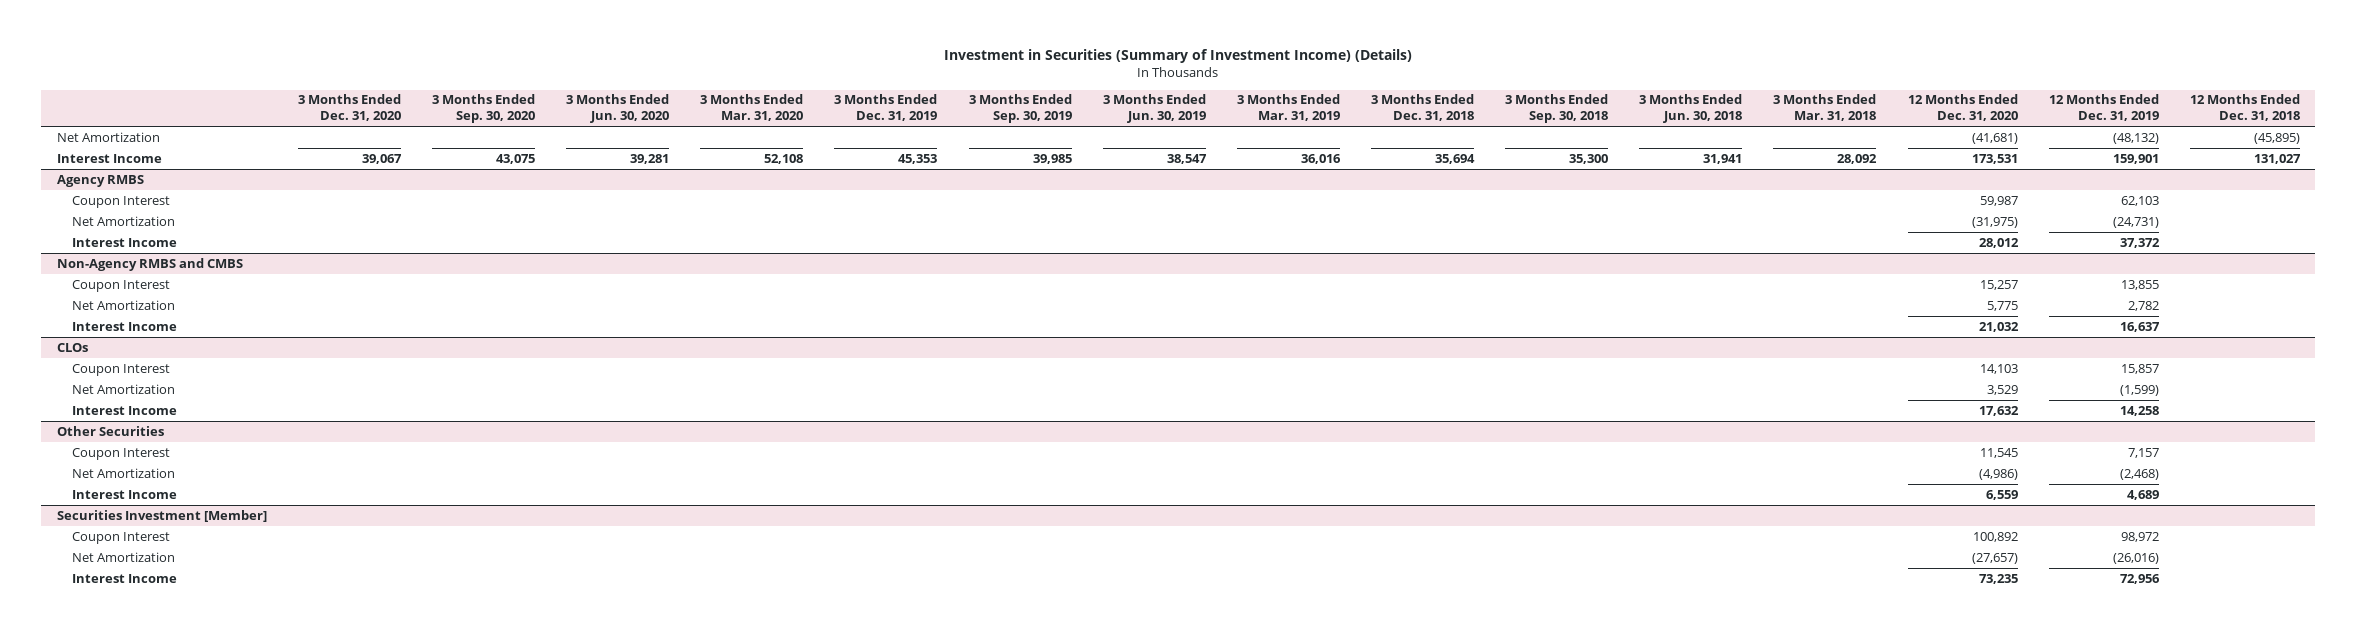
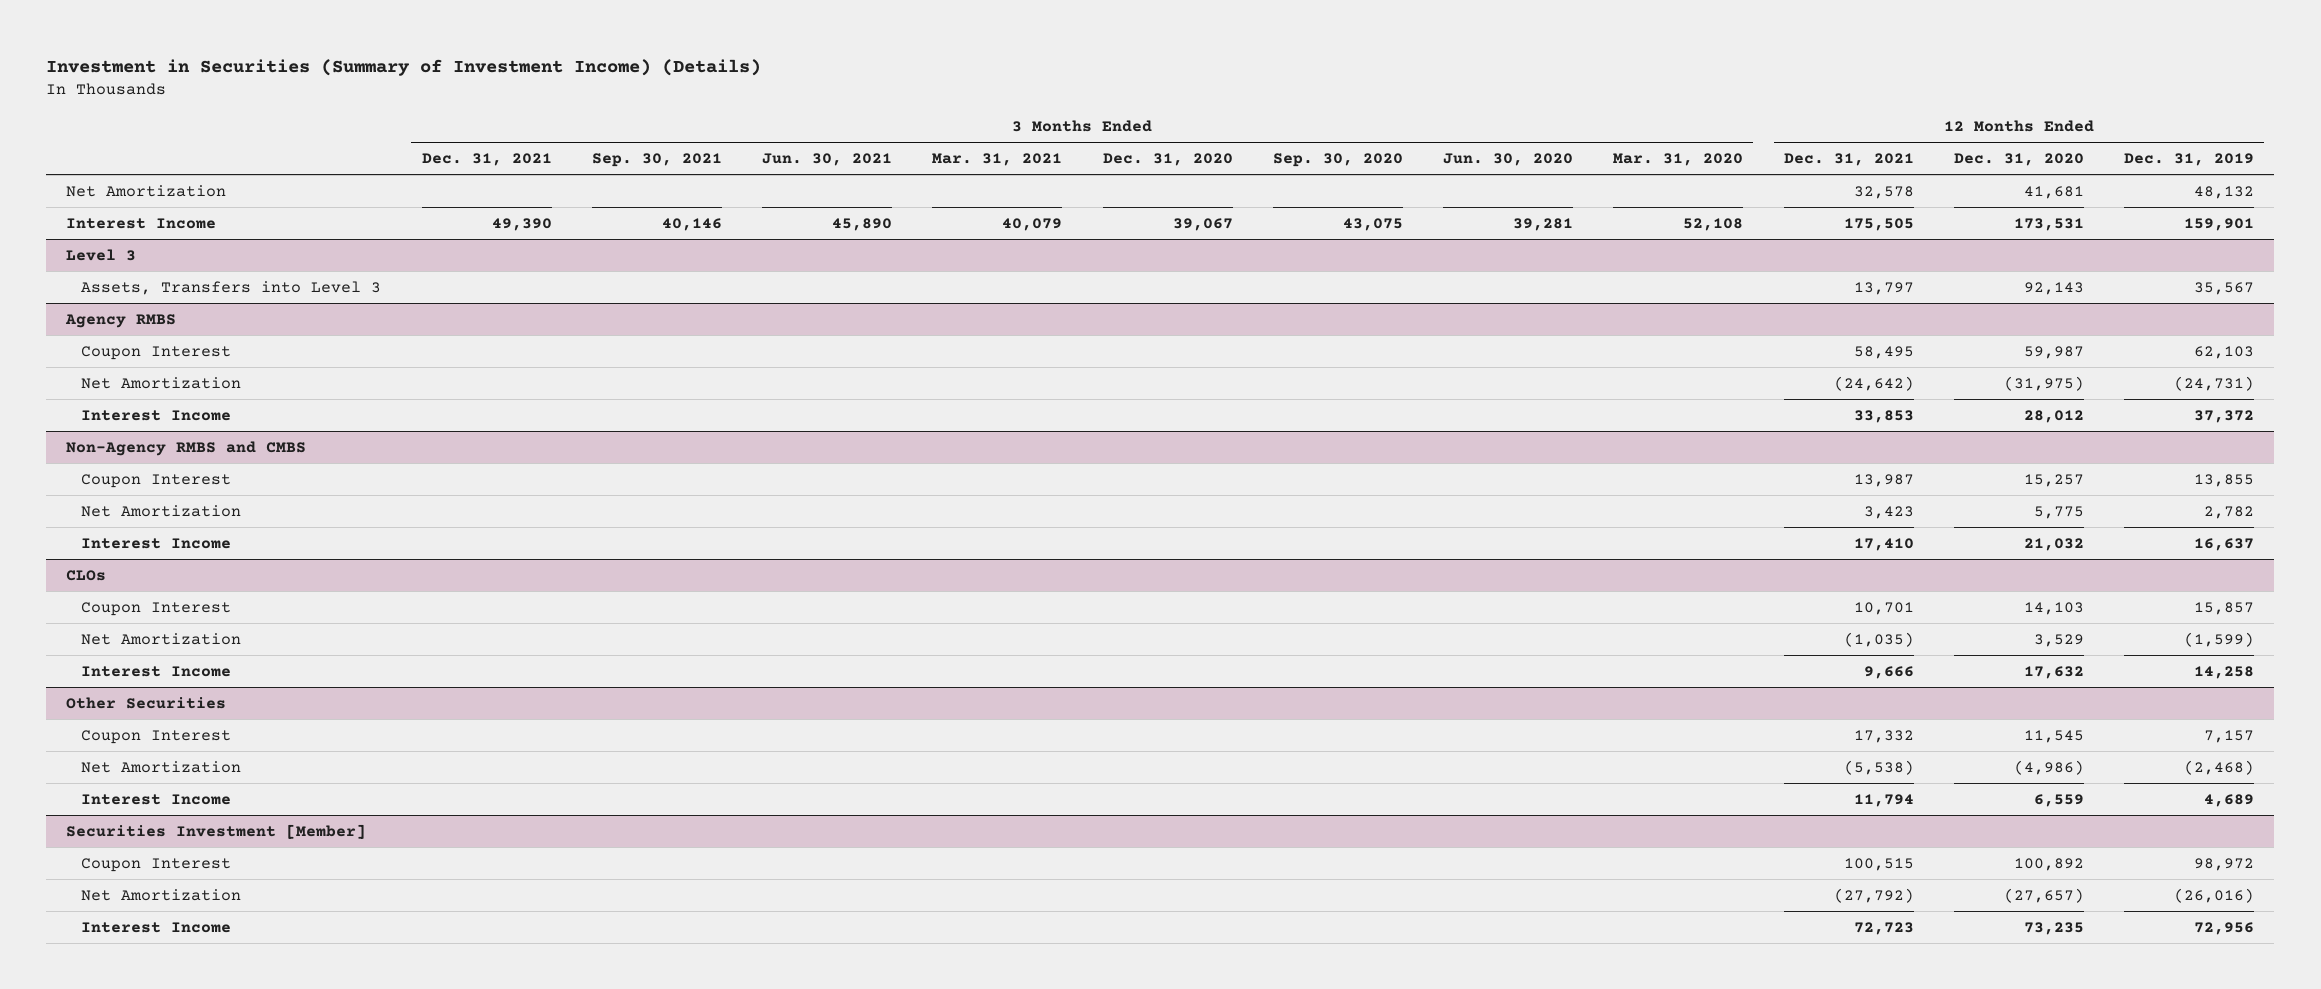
- | 3 Months Ended Dec. 31, 2020 | 3 Months Ended Sep. 30, 2020 | 3 Months Ended Jun. 30, 2020 | 3 Months Ended Mar. 31, 2020 | 3 Months Ended Dec. 31, 2019 | 3 Months Ended Sep. 30, 2019 | 3 Months Ended Jun. 30, 2019 | 3 Months Ended Mar. 31, 2019 | 3 Months Ended Dec. 31, 2018 | 3 Months Ended Sep. 30, 2018 | 3 Months Ended Jun. 30, 2018 | 3 Months Ended Mar. 31, 2018 | 12 Months Ended Dec. 31, 2020 | 12 Months Ended Dec. 31, 2019 | 12 Months Ended Dec. 31, 2018
+ | 3 Months Ended Dec. 31, 2021 | 3 Months Ended Sep. 30, 2021 | 3 Months Ended Jun. 30, 2021 | 3 Months Ended Mar. 31, 2021 | 3 Months Ended Dec. 31, 2020 | 3 Months Ended Sep. 30, 2020 | 3 Months Ended Jun. 30, 2020 | 3 Months Ended Mar. 31, 2020 | 12 Months Ended Dec. 31, 2021 | 12 Months Ended Dec. 31, 2020 | 12 Months Ended Dec. 31, 2019
- Net Amortization | | | | | | | | | | | | | (41,681) | (48,132) | (45,895)
+ Net Amortization | | | | | | | | | 32,578 | 41,681 | 48,132
+ Level 3
+ Assets, Transfers into Level 3 | | | | | | | | | 13,797 | 92,143 | 35,567

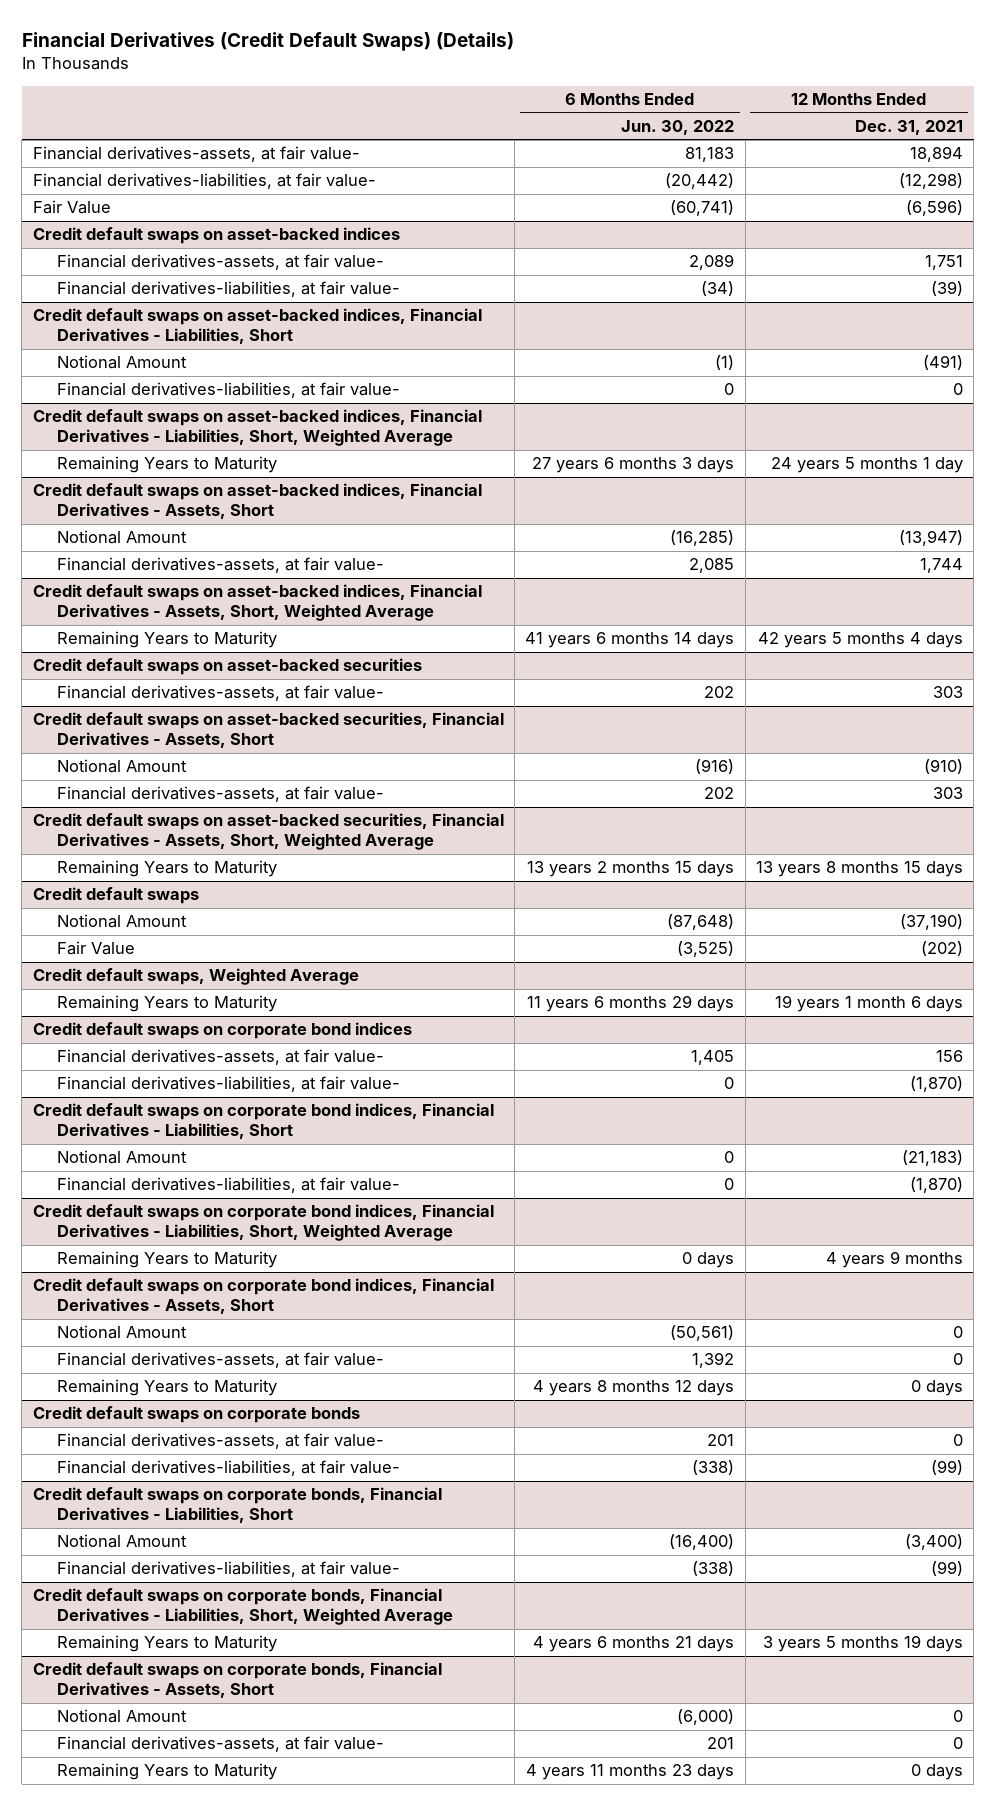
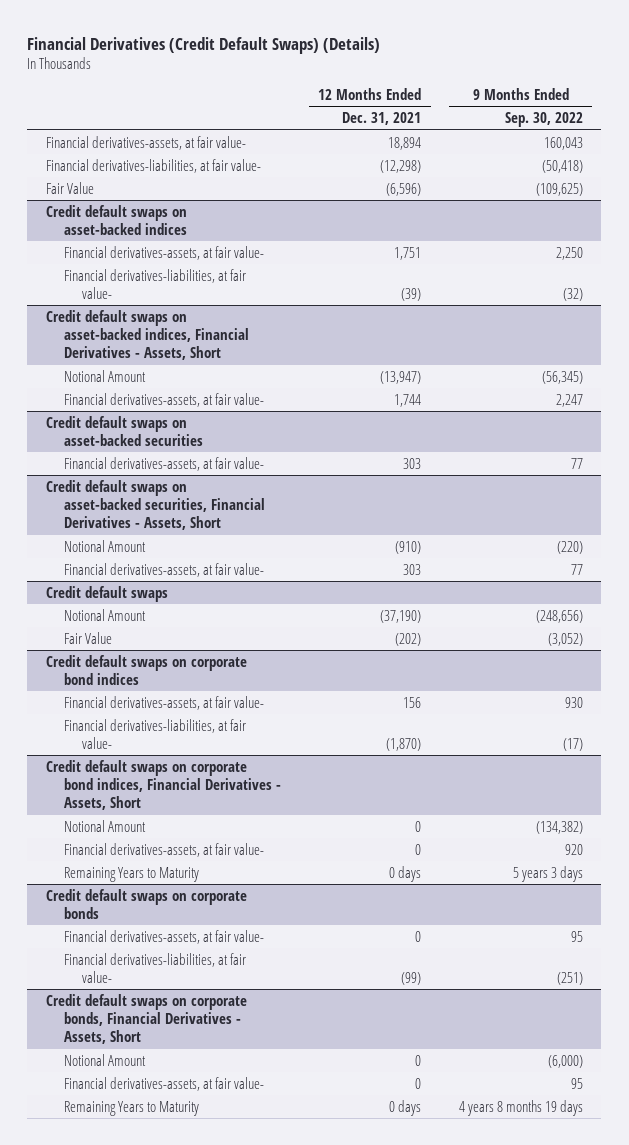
- | 6 Months Ended Jun. 30, 2022 | 12 Months Ended Dec. 31, 2021
+ | 12 Months Ended Dec. 31, 2021 | 9 Months Ended Sep. 30, 2022
- Credit default swaps on asset-backed indices, Financial Derivatives - Liabilities, Short
- Notional Amount | (1) | (491)
- Financial derivatives-liabilities, at fair value- | 0 | 0
- Credit default swaps on asset-backed indices, Financial Derivatives - Liabilities, Short, Weighted Average
- Remaining Years to Maturity | 27 years 6 months 3 days | 24 years 5 months 1 day
- Credit default swaps on asset-backed indices, Financial Derivatives - Assets, Short, Weighted Average
- Remaining Years to Maturity | 41 years 6 months 14 days | 42 years 5 months 4 days
- Credit default swaps on asset-backed securities, Financial Derivatives - Assets, Short, Weighted Average
- Remaining Years to Maturity | 13 years 2 months 15 days | 13 years 8 months 15 days
- Credit default swaps, Weighted Average
- Remaining Years to Maturity | 11 years 6 months 29 days | 19 years 1 month 6 days
- Credit default swaps on corporate bond indices, Financial Derivatives - Liabilities, Short
- Notional Amount | 0 | (21,183)
- Financial derivatives-liabilities, at fair value- | 0 | (1,870)
- Credit default swaps on corporate bond indices, Financial Derivatives - Liabilities, Short, Weighted Average
- Remaining Years to Maturity | 0 days | 4 years 9 months
- Credit default swaps on corporate bonds, Financial Derivatives - Liabilities, Short
- Notional Amount | (16,400) | (3,400)
- Financial derivatives-liabilities, at fair value- | (338) | (99)
- Credit default swaps on corporate bonds, Financial Derivatives - Liabilities, Short, Weighted Average
- Remaining Years to Maturity | 4 years 6 months 21 days | 3 years 5 months 19 days

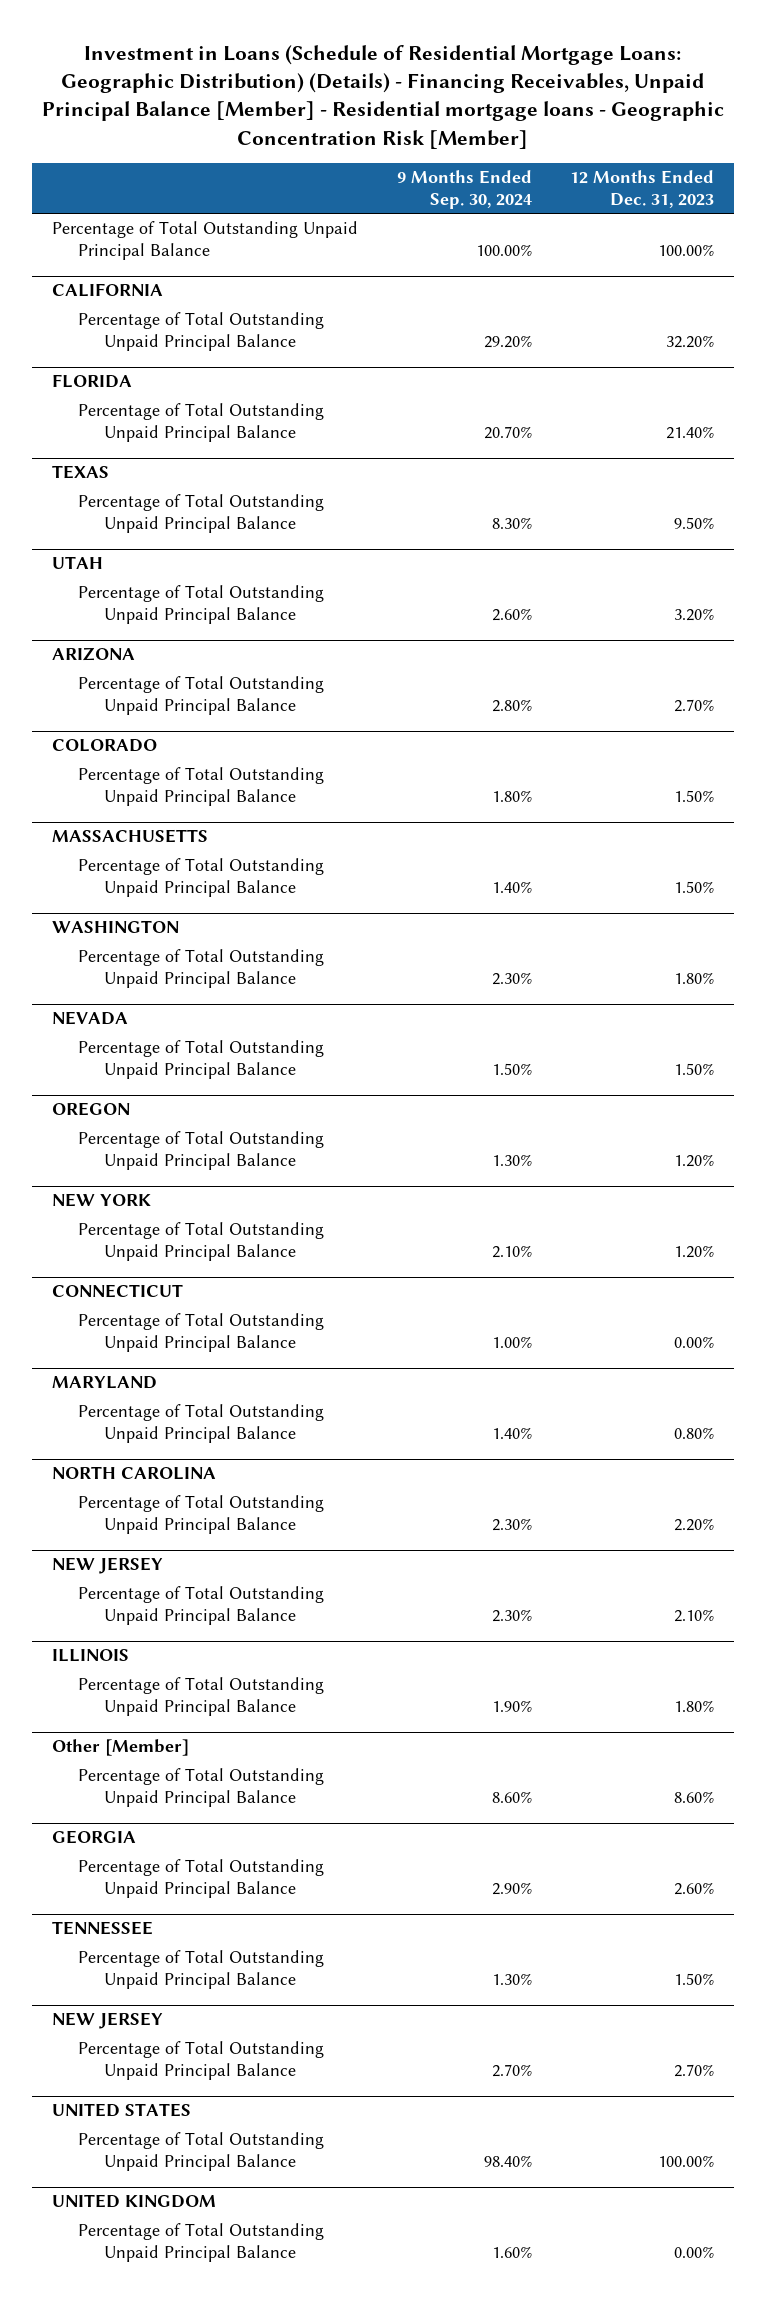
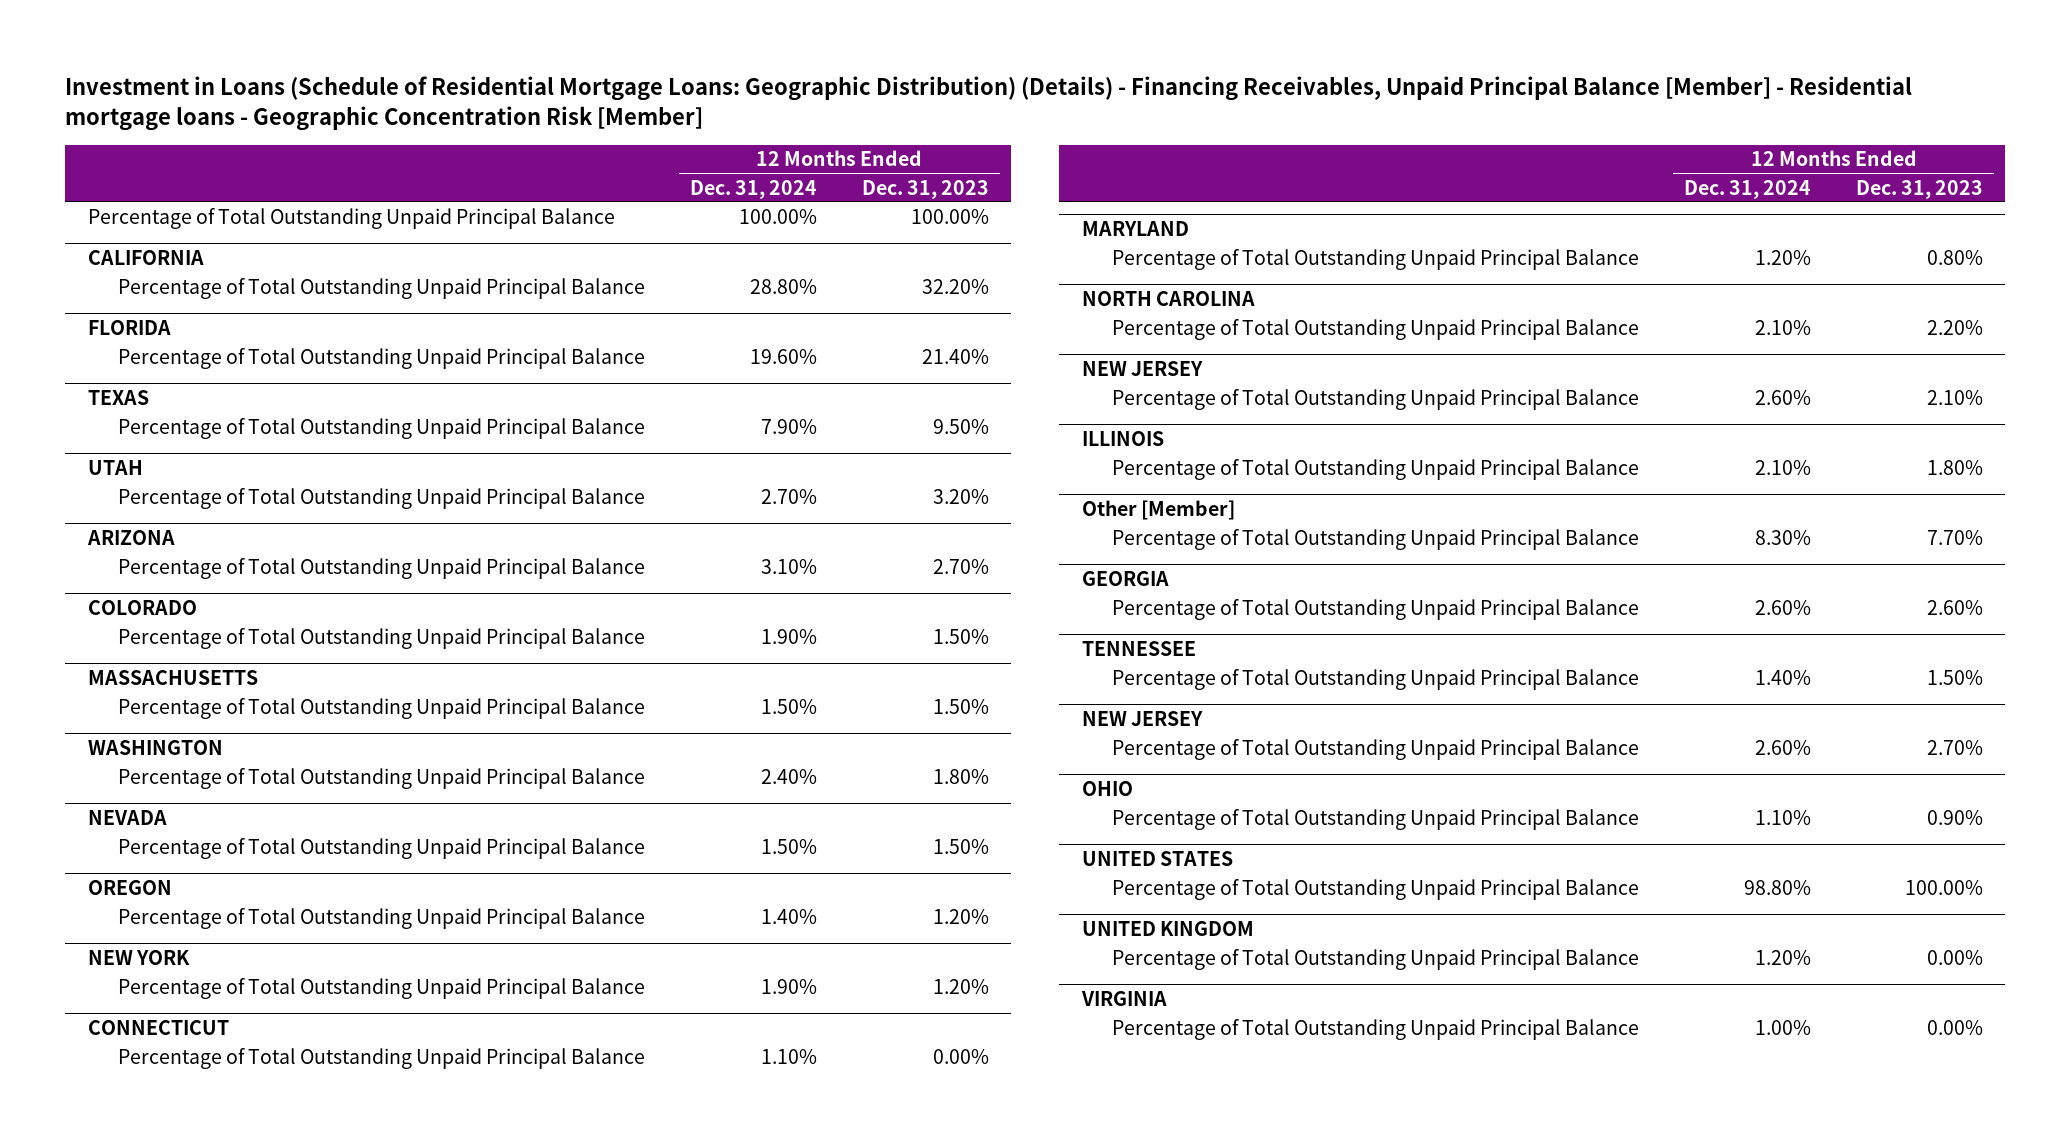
- | 9 Months Ended Sep. 30, 2024 | 12 Months Ended Dec. 31, 2023
+ | 12 Months Ended Dec. 31, 2024 | 12 Months Ended Dec. 31, 2023
@ Other [Member]
- Percentage of Total Outstanding Unpaid Principal Balance | 8.60% | 8.60%
+ Percentage of Total Outstanding Unpaid Principal Balance | 8.30% | 7.70%
+ OHIO
+ Percentage of Total Outstanding Unpaid Principal Balance | 1.10% | 0.90%
+ VIRGINIA
+ Percentage of Total Outstanding Unpaid Principal Balance | 1.00% | 0.00%

